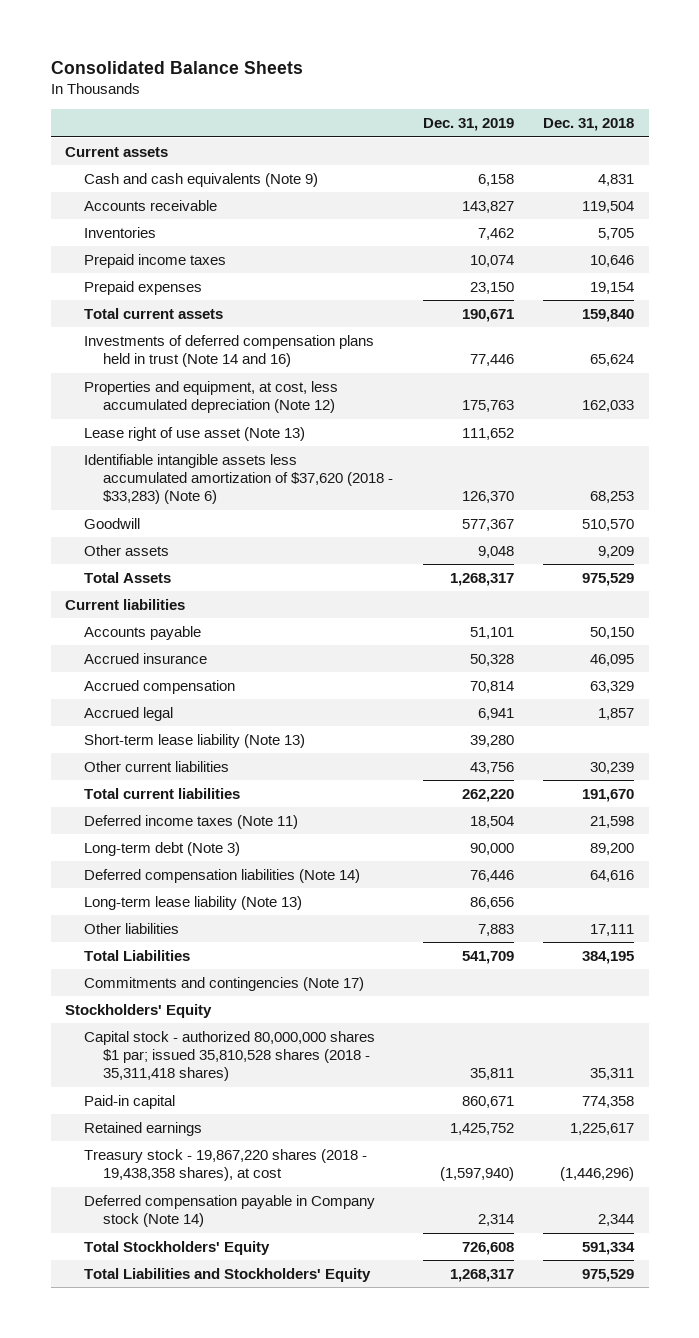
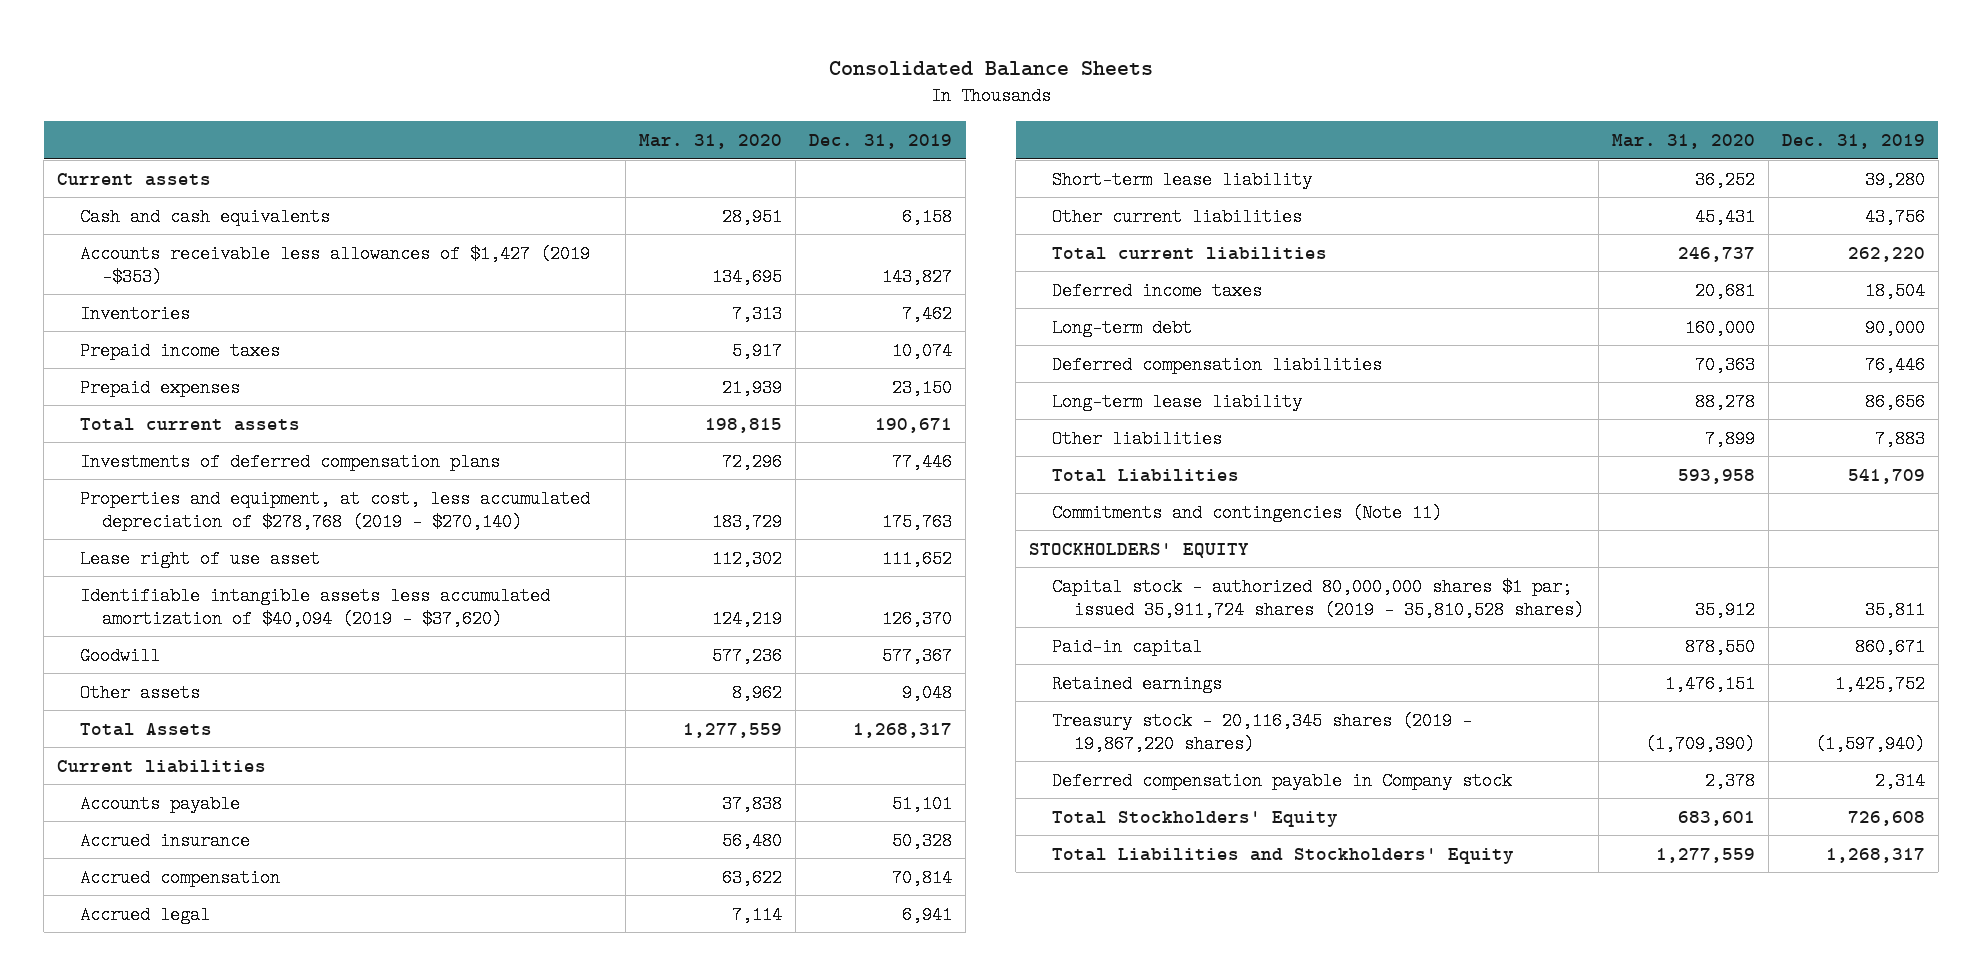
- | Dec. 31, 2019 | Dec. 31, 2018
+ | Mar. 31, 2020 | Dec. 31, 2019
- Cash and cash equivalents (Note 9) | 6,158 | 4,831
- Accounts receivable | 143,827 | 119,504
+ Cash and cash equivalents | 28,951 | 6,158
+ Accounts receivable less allowances of $1,427 (2019 -$353) | 134,695 | 143,827
- Investments of deferred compensation plans held in trust (Note 14 and 16) | 77,446 | 65,624
- Properties and equipment, at cost, less accumulated depreciation (Note 12) | 175,763 | 162,033
- Lease right of use asset (Note 13) | 111,652 |
- Identifiable intangible assets less accumulated amortization of $37,620 (2018 - $33,283) (Note 6) | 126,370 | 68,253
+ Investments of deferred compensation plans | 72,296 | 77,446
+ Properties and equipment, at cost, less accumulated depreciation of $278,768 (2019 - $270,140) | 183,729 | 175,763
+ Lease right of use asset | 112,302 | 111,652
+ Identifiable intangible assets less accumulated amortization of $40,094 (2019 - $37,620) | 124,219 | 126,370
- Short-term lease liability (Note 13) | 39,280 |
+ Short-term lease liability | 36,252 | 39,280
- Deferred income taxes (Note 11) | 18,504 | 21,598
- Long-term debt (Note 3) | 90,000 | 89,200
- Deferred compensation liabilities (Note 14) | 76,446 | 64,616
- Long-term lease liability (Note 13) | 86,656 |
+ Deferred income taxes | 20,681 | 18,504
+ Long-term debt | 160,000 | 90,000
+ Deferred compensation liabilities | 70,363 | 76,446
+ Long-term lease liability | 88,278 | 86,656
- Commitments and contingencies (Note 17)
- Stockholders' Equity
- Capital stock - authorized 80,000,000 shares $1 par; issued 35,810,528 shares (2018 - 35,311,418 shares) | 35,811 | 35,311
+ Commitments and contingencies (Note 11)
+ STOCKHOLDERS' EQUITY
+ Capital stock - authorized 80,000,000 shares $1 par; issued 35,911,724 shares (2019 - 35,810,528 shares) | 35,912 | 35,811
- Treasury stock - 19,867,220 shares (2018 - 19,438,358 shares), at cost | (1,597,940) | (1,446,296)
- Deferred compensation payable in Company stock (Note 14) | 2,314 | 2,344
+ Treasury stock - 20,116,345 shares (2019 - 19,867,220 shares) | (1,709,390) | (1,597,940)
+ Deferred compensation payable in Company stock | 2,378 | 2,314

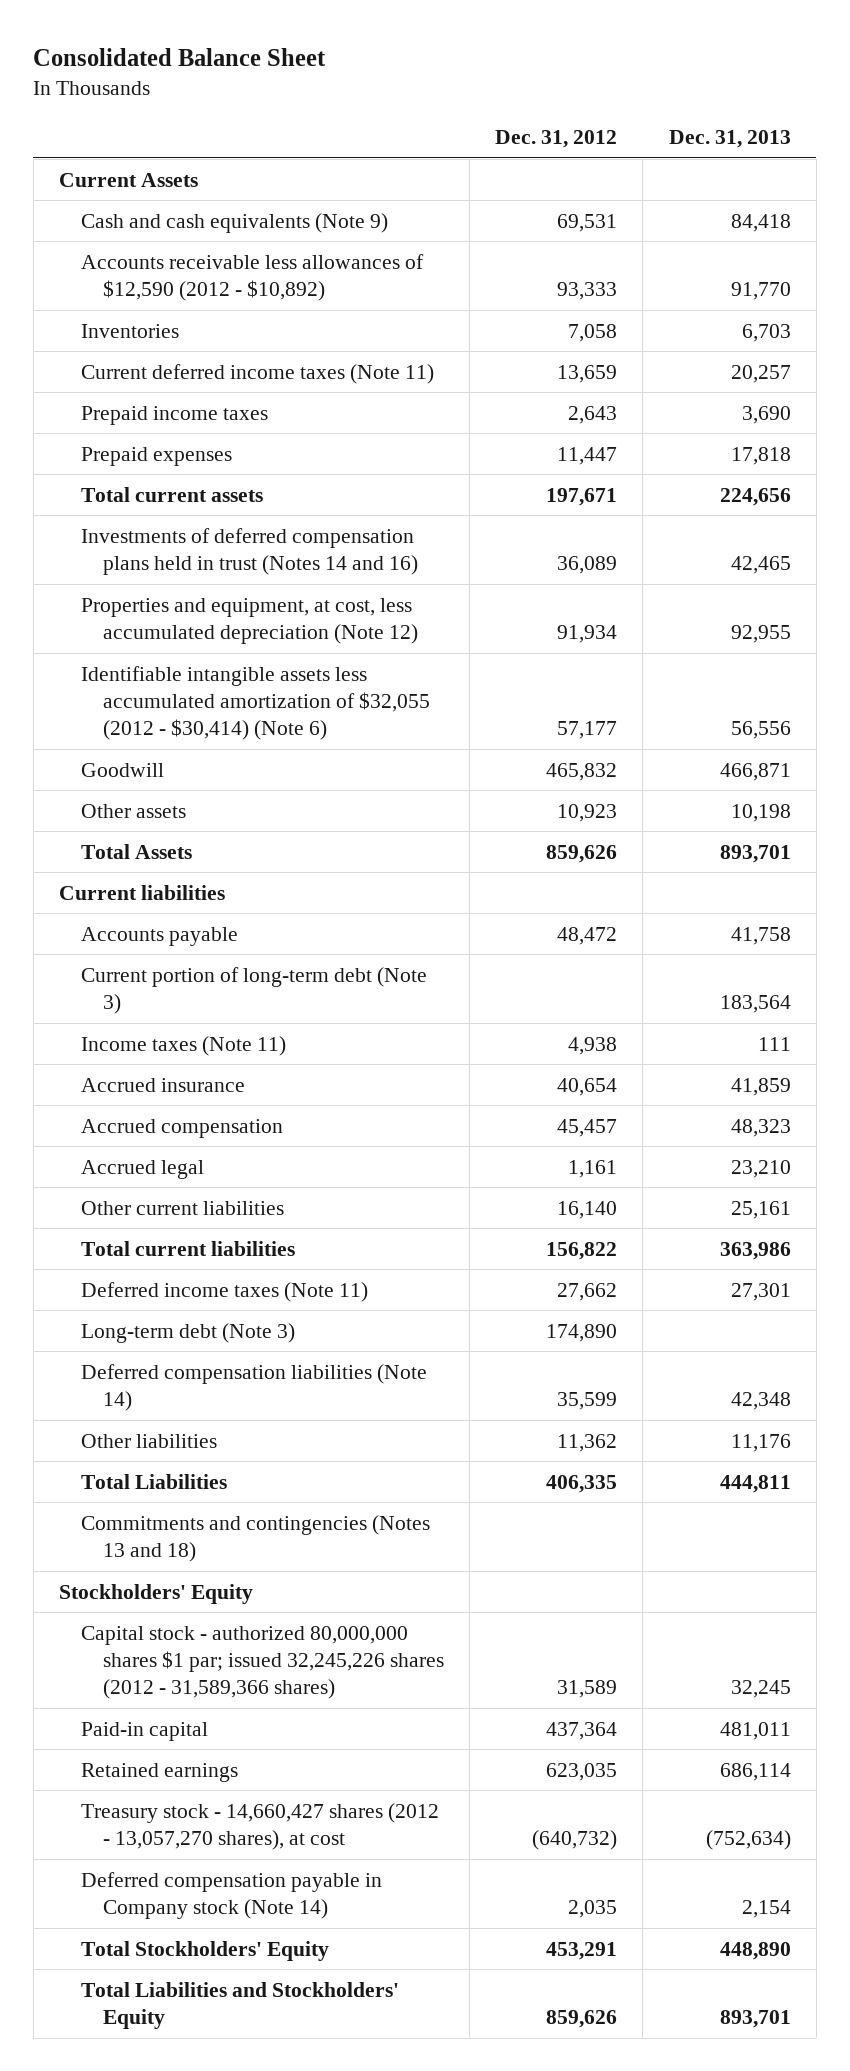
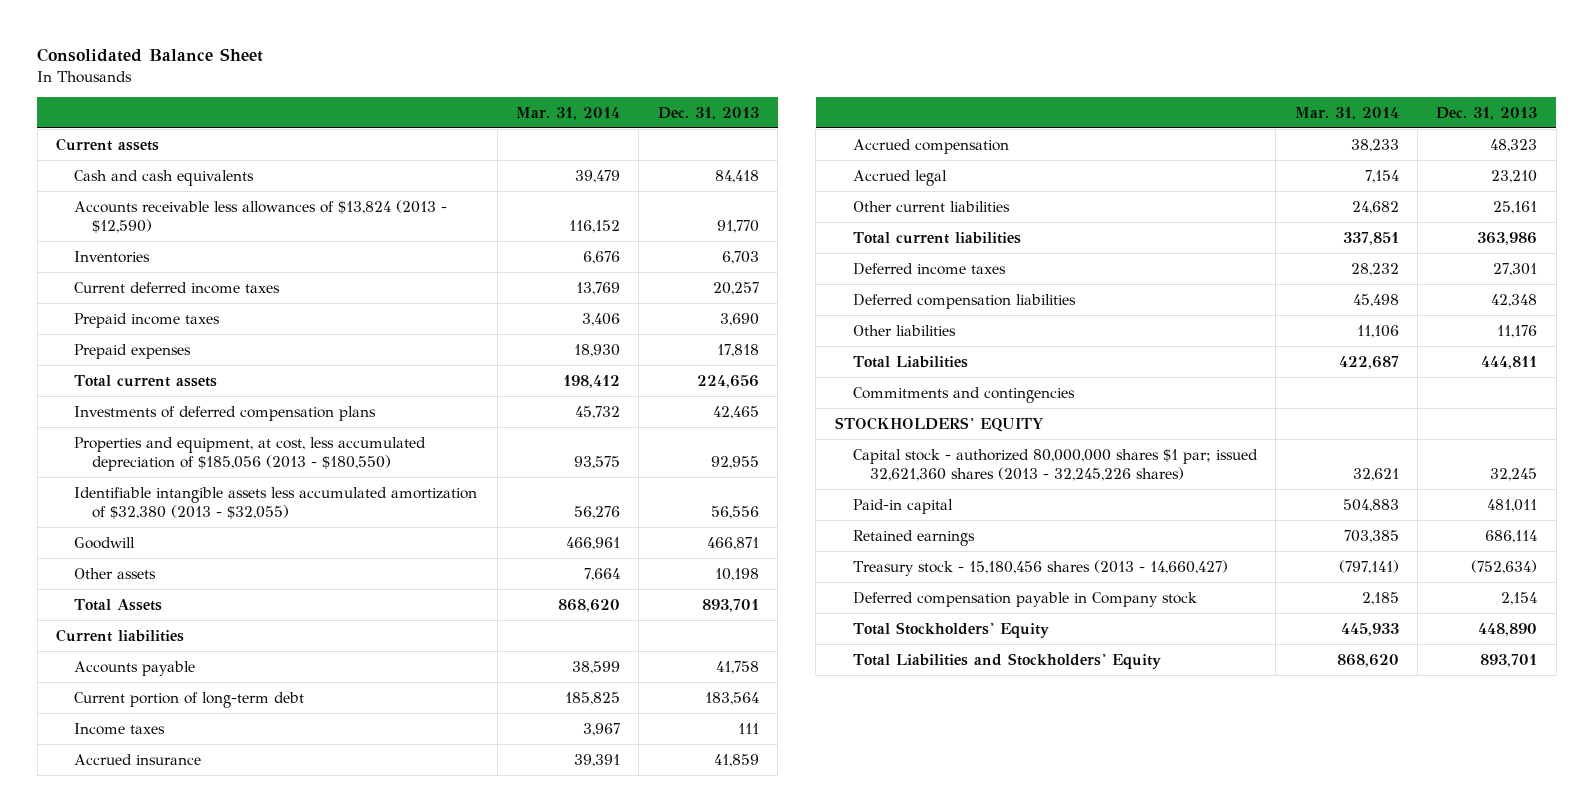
- | Dec. 31, 2012 | Dec. 31, 2013
+ | Mar. 31, 2014 | Dec. 31, 2013
- Current Assets
- Cash and cash equivalents (Note 9) | 69,531 | 84,418
- Accounts receivable less allowances of $12,590 (2012 - $10,892) | 93,333 | 91,770
+ Current assets
+ Cash and cash equivalents | 39,479 | 84,418
+ Accounts receivable less allowances of $13,824 (2013 - $12,590) | 116,152 | 91,770
- Current deferred income taxes (Note 11) | 13,659 | 20,257
+ Current deferred income taxes | 13,769 | 20,257
- Investments of deferred compensation plans held in trust (Notes 14 and 16) | 36,089 | 42,465
- Properties and equipment, at cost, less accumulated depreciation (Note 12) | 91,934 | 92,955
- Identifiable intangible assets less accumulated amortization of $32,055 (2012 - $30,414) (Note 6) | 57,177 | 56,556
+ Investments of deferred compensation plans | 45,732 | 42,465
+ Properties and equipment, at cost, less accumulated depreciation of $185,056 (2013 - $180,550) | 93,575 | 92,955
+ Identifiable intangible assets less accumulated amortization of $32,380 (2013 - $32,055) | 56,276 | 56,556
- Current portion of long-term debt (Note 3) | | 183,564
- Income taxes (Note 11) | 4,938 | 111
+ Current portion of long-term debt | 185,825 | 183,564
+ Income taxes | 3,967 | 111
- Deferred income taxes (Note 11) | 27,662 | 27,301
- Long-term debt (Note 3) | 174,890 |
- Deferred compensation liabilities (Note 14) | 35,599 | 42,348
+ Deferred income taxes | 28,232 | 27,301
+ Deferred compensation liabilities | 45,498 | 42,348
- Commitments and contingencies (Notes 13 and 18)
- Stockholders' Equity
- Capital stock - authorized 80,000,000 shares $1 par; issued 32,245,226 shares (2012 - 31,589,366 shares) | 31,589 | 32,245
+ Commitments and contingencies
+ STOCKHOLDERS' EQUITY
+ Capital stock - authorized 80,000,000 shares $1 par; issued 32,621,360 shares (2013 - 32,245,226 shares) | 32,621 | 32,245
- Treasury stock - 14,660,427 shares (2012 - 13,057,270 shares), at cost | (640,732) | (752,634)
- Deferred compensation payable in Company stock (Note 14) | 2,035 | 2,154
+ Treasury stock - 15,180,456 shares (2013 - 14,660,427) | (797,141) | (752,634)
+ Deferred compensation payable in Company stock | 2,185 | 2,154

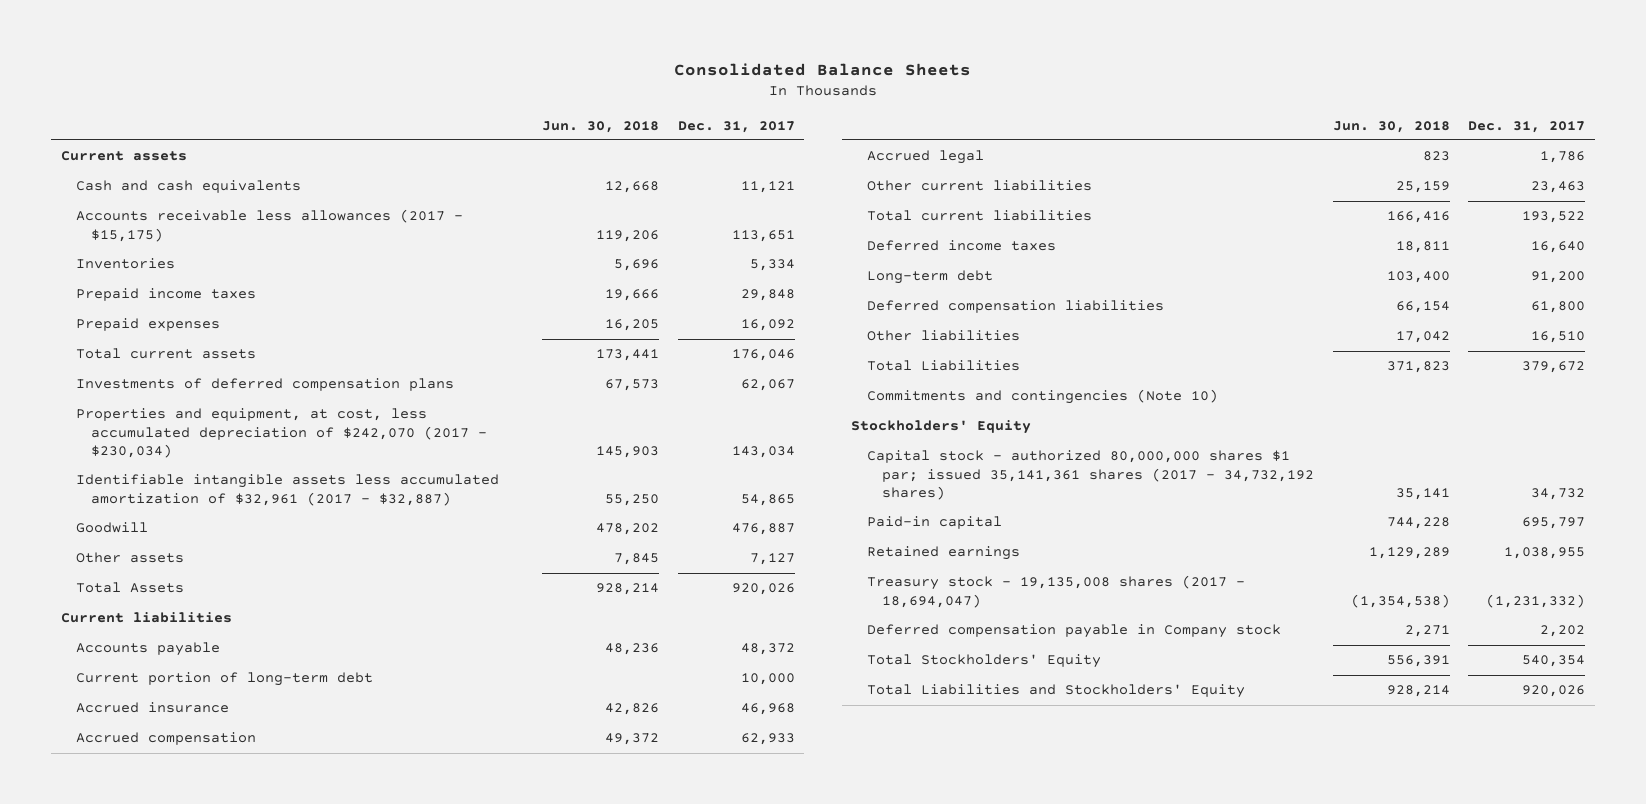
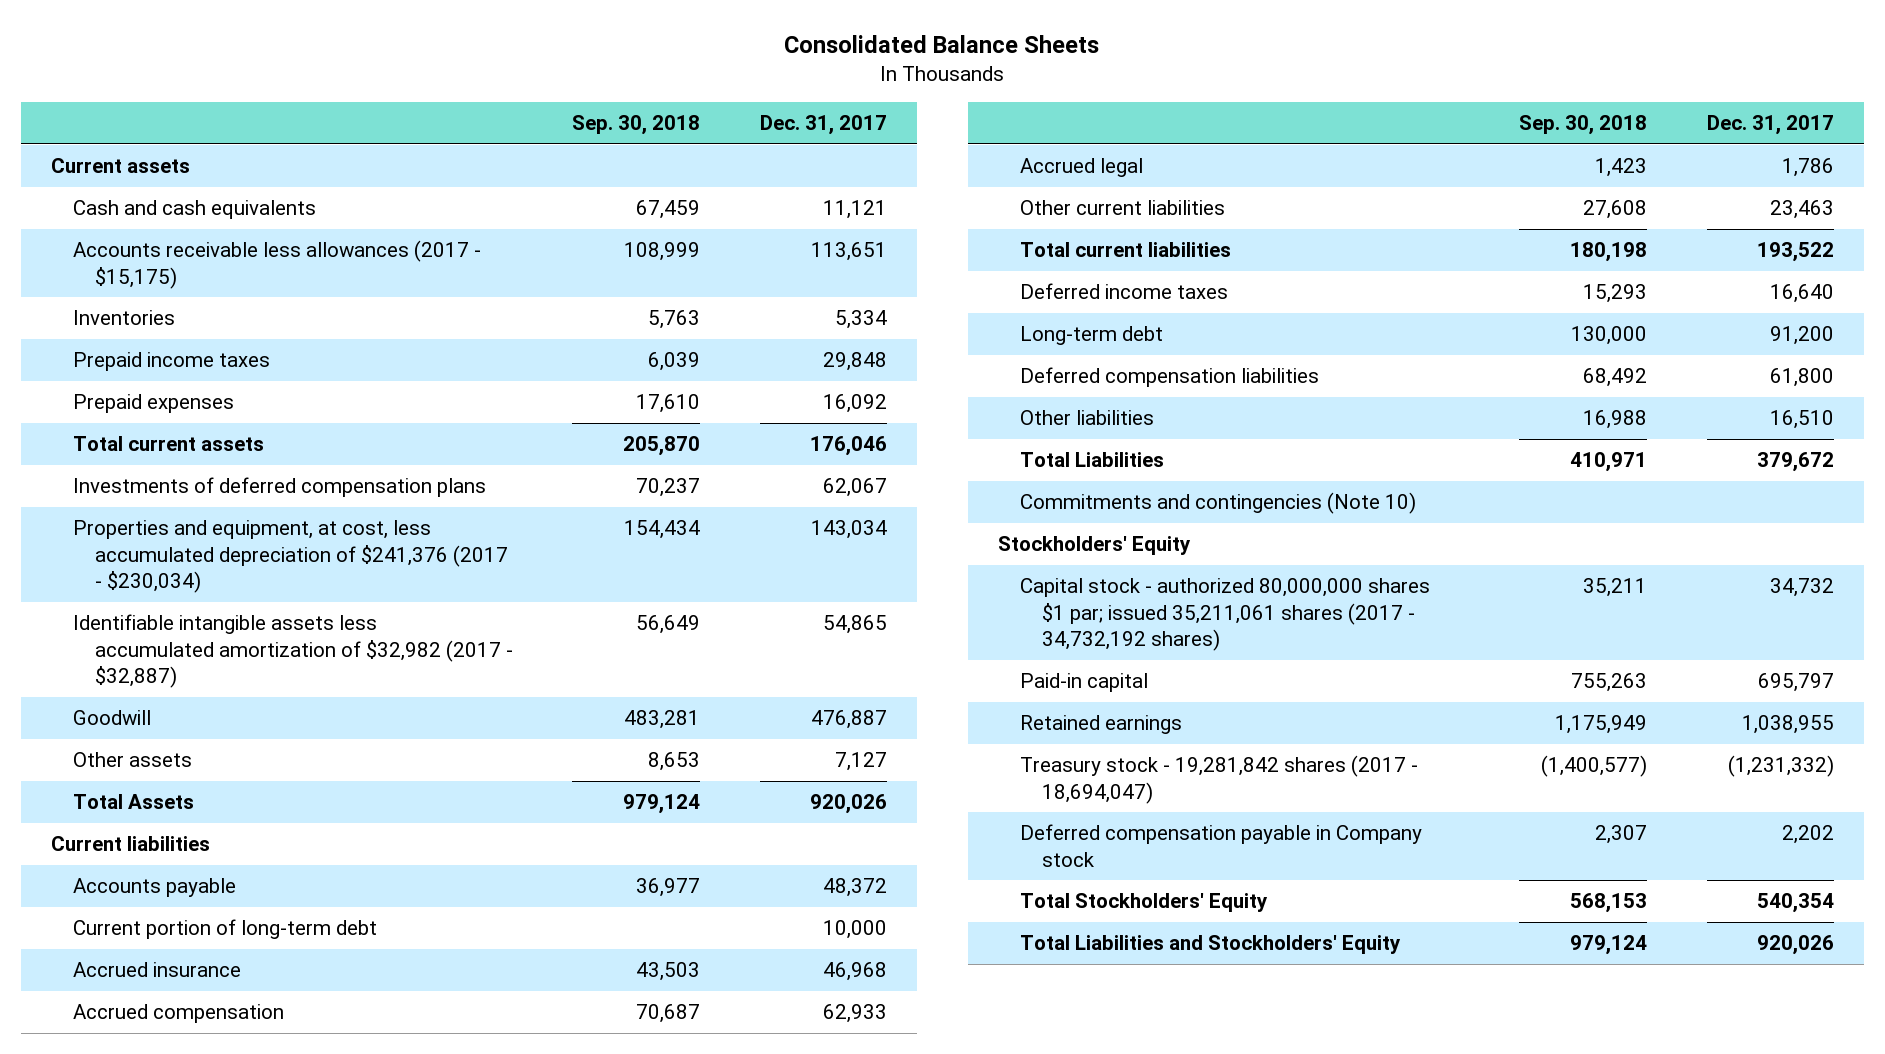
- | Jun. 30, 2018 | Dec. 31, 2017
+ | Sep. 30, 2018 | Dec. 31, 2017
- Properties and equipment, at cost, less accumulated depreciation of $242,070 (2017 - $230,034) | 145,903 | 143,034
- Identifiable intangible assets less accumulated amortization of $32,961 (2017 - $32,887) | 55,250 | 54,865
+ Properties and equipment, at cost, less accumulated depreciation of $241,376 (2017 - $230,034) | 154,434 | 143,034
+ Identifiable intangible assets less accumulated amortization of $32,982 (2017 - $32,887) | 56,649 | 54,865
- Capital stock - authorized 80,000,000 shares $1 par; issued 35,141,361 shares (2017 - 34,732,192 shares) | 35,141 | 34,732
+ Capital stock - authorized 80,000,000 shares $1 par; issued 35,211,061 shares (2017 - 34,732,192 shares) | 35,211 | 34,732
- Treasury stock - 19,135,008 shares (2017 - 18,694,047) | (1,354,538) | (1,231,332)
+ Treasury stock - 19,281,842 shares (2017 - 18,694,047) | (1,400,577) | (1,231,332)

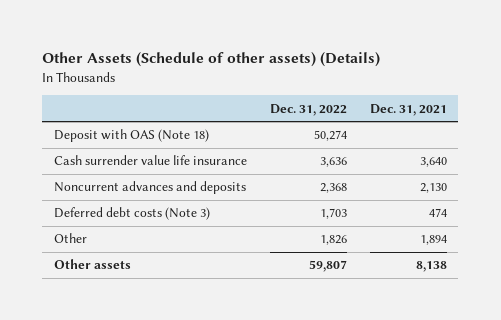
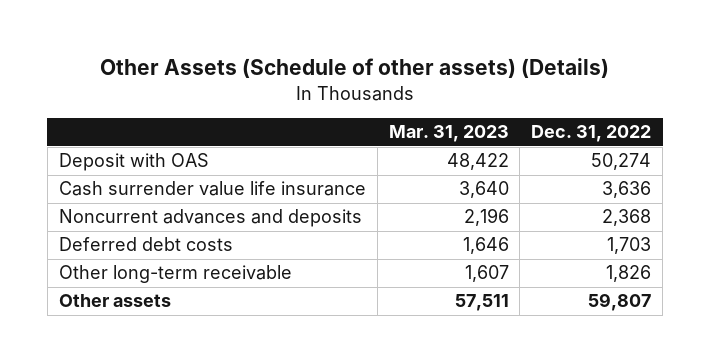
- | Dec. 31, 2022 | Dec. 31, 2021
+ | Mar. 31, 2023 | Dec. 31, 2022
- Deposit with OAS (Note 18) | 50,274 |
+ Deposit with OAS | 48,422 | 50,274
- Deferred debt costs (Note 3) | 1,703 | 474
- Other | 1,826 | 1,894
+ Deferred debt costs | 1,646 | 1,703
+ Other long-term receivable | 1,607 | 1,826

